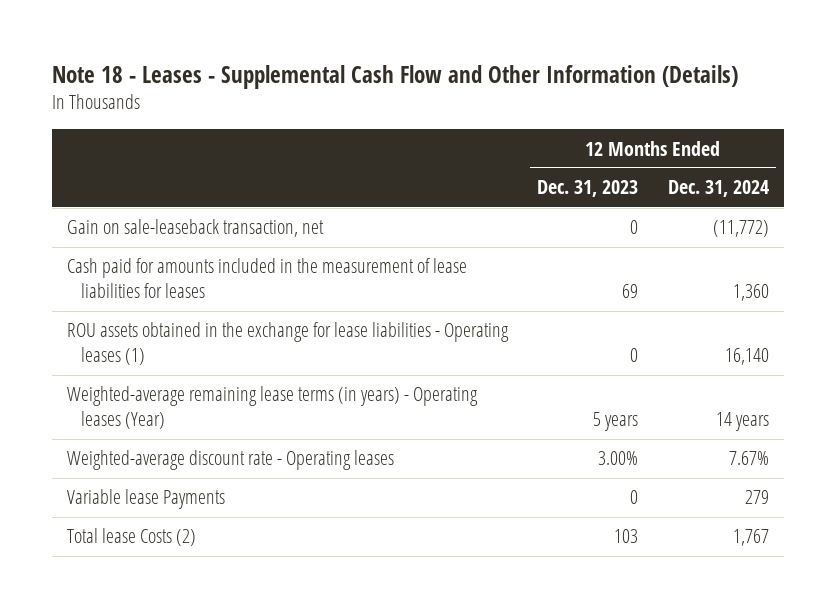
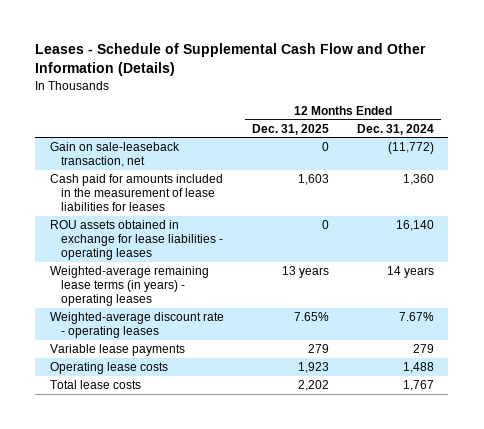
- Note 18 - Leases - Supplemental Cash Flow and Other Information (Details)
+ Leases - Schedule of Supplemental Cash Flow and Other Information (Details)
- | 12 Months Ended Dec. 31, 2023 | 12 Months Ended Dec. 31, 2024
+ | 12 Months Ended Dec. 31, 2025 | 12 Months Ended Dec. 31, 2024
- ROU assets obtained in the exchange for lease liabilities - Operating leases (1) | 0 | 16,140
- Weighted-average remaining lease terms (in years) - Operating leases (Year) | 5 years | 14 years
- Weighted-average discount rate - Operating leases | 3.00% | 7.67%
- Variable lease Payments | 0 | 279
- Total lease Costs (2) | 103 | 1,767
+ ROU assets obtained in exchange for lease liabilities - operating leases | 0 | 16,140
+ Weighted-average remaining lease terms (in years) - operating leases | 13 years | 14 years
+ Weighted-average discount rate - operating leases | 7.65% | 7.67%
+ Variable lease payments | 279 | 279
+ Operating lease costs | 1,923 | 1,488
+ Total lease costs | 2,202 | 1,767

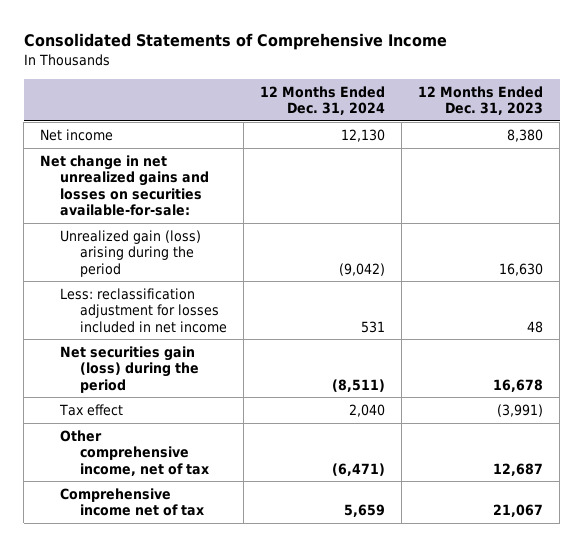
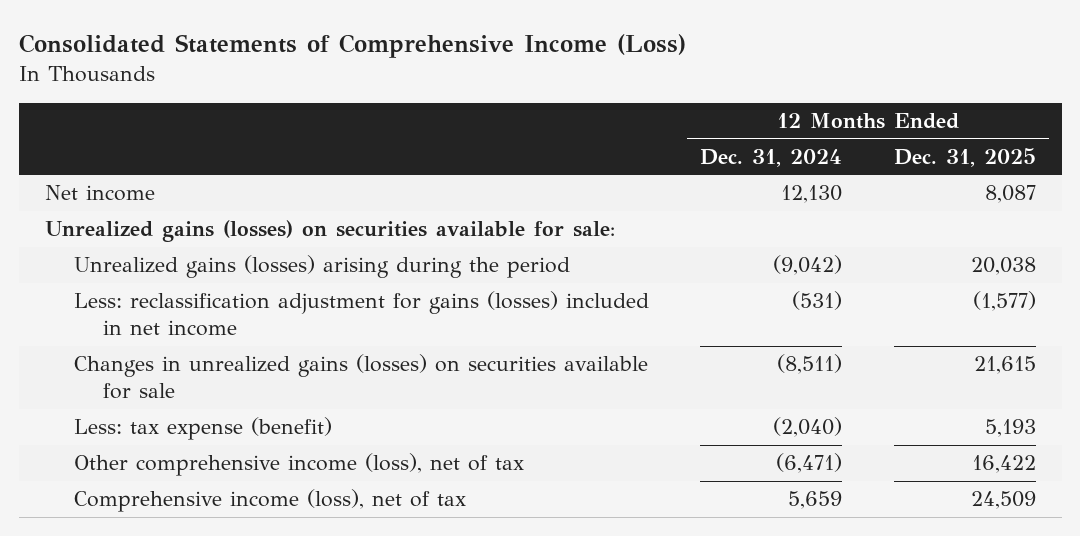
- Consolidated Statements of Comprehensive Income
+ Consolidated Statements of Comprehensive Income (Loss)
- | 12 Months Ended Dec. 31, 2024 | 12 Months Ended Dec. 31, 2023
+ | 12 Months Ended Dec. 31, 2024 | 12 Months Ended Dec. 31, 2025
- Net change in net unrealized gains and losses on securities available-for-sale:
- Unrealized gain (loss) arising during the period | (9,042) | 16,630
- Less: reclassification adjustment for losses included in net income | 531 | 48
- Net securities gain (loss) during the period | (8,511) | 16,678
- Tax effect | 2,040 | (3,991)
- Other comprehensive income, net of tax | (6,471) | 12,687
- Comprehensive income net of tax | 5,659 | 21,067
+ Unrealized gains (losses) on securities available for sale:
+ Unrealized gains (losses) arising during the period | (9,042) | 20,038
+ Less: reclassification adjustment for gains (losses) included in net income | (531) | (1,577)
+ Changes in unrealized gains (losses) on securities available for sale | (8,511) | 21,615
+ Less: tax expense (benefit) | (2,040) | 5,193
+ Other comprehensive income (loss), net of tax | (6,471) | 16,422
+ Comprehensive income (loss), net of tax | 5,659 | 24,509

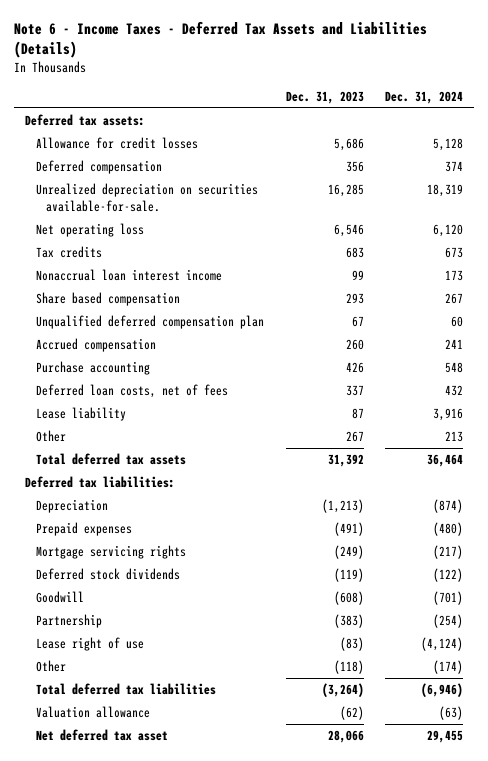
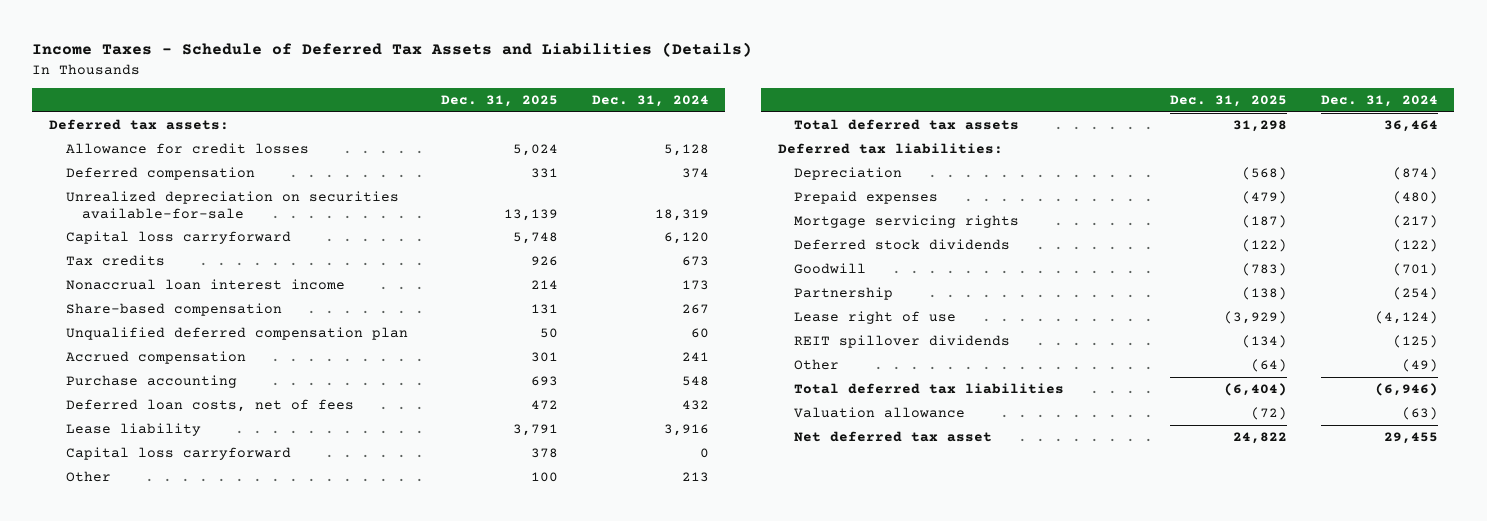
- Note 6 - Income Taxes - Deferred Tax Assets and Liabilities (Details)
+ Income Taxes - Schedule of Deferred Tax Assets and Liabilities (Details)
- | Dec. 31, 2023 | Dec. 31, 2024
+ | Dec. 31, 2025 | Dec. 31, 2024
- Unrealized depreciation on securities available-for-sale. | 16,285 | 18,319
- Net operating loss | 6,546 | 6,120
+ Unrealized depreciation on securities available-for-sale | 13,139 | 18,319
+ Capital loss carryforward | 5,748 | 6,120
- Share based compensation | 293 | 267
+ Share-based compensation | 131 | 267
+ Capital loss carryforward | 378 | 0
- Other | (118) | (174)
+ REIT spillover dividends | (134) | (125)
+ Other | (64) | (49)

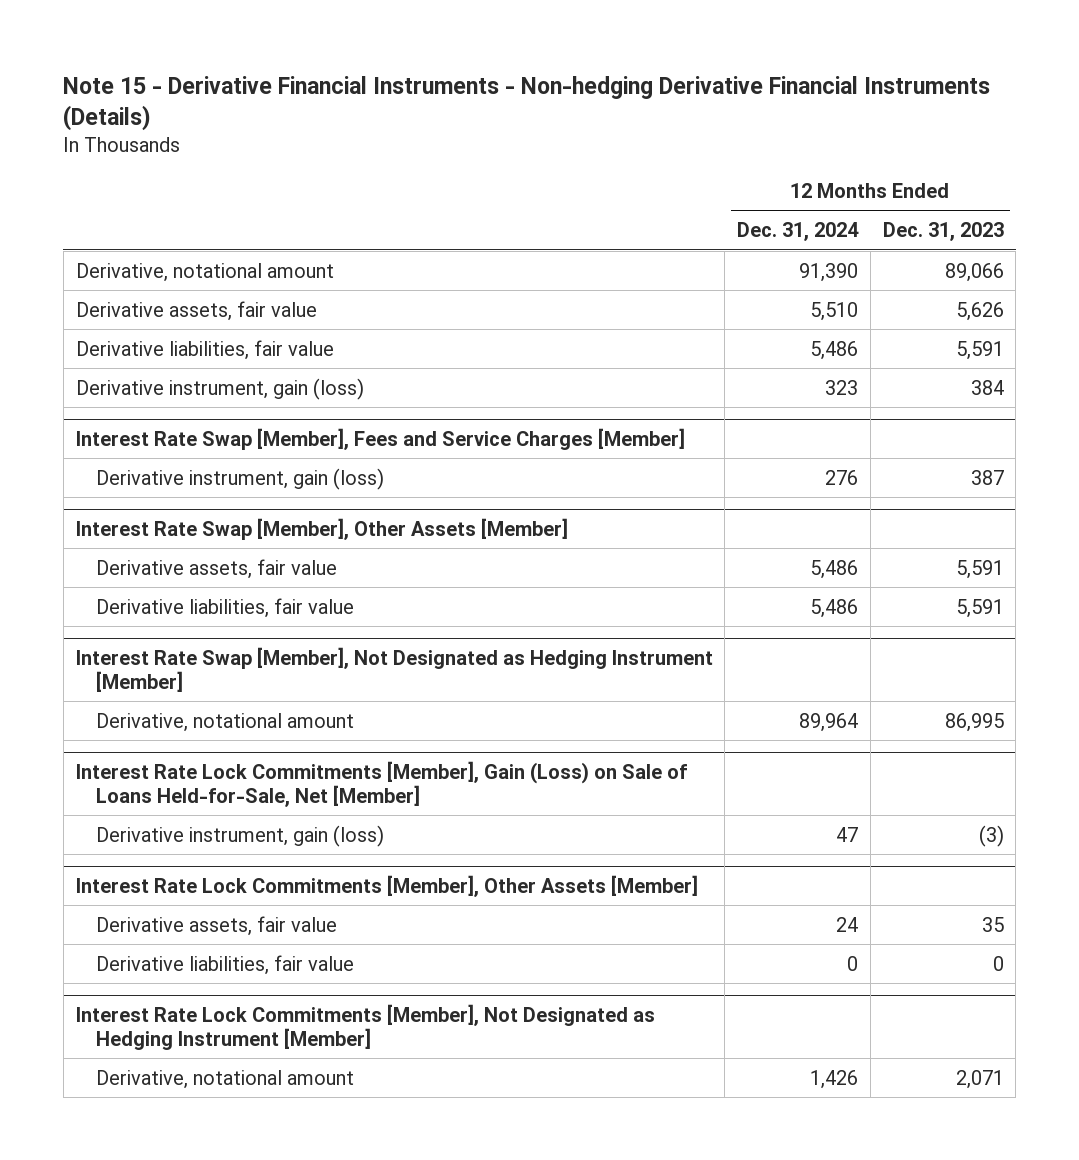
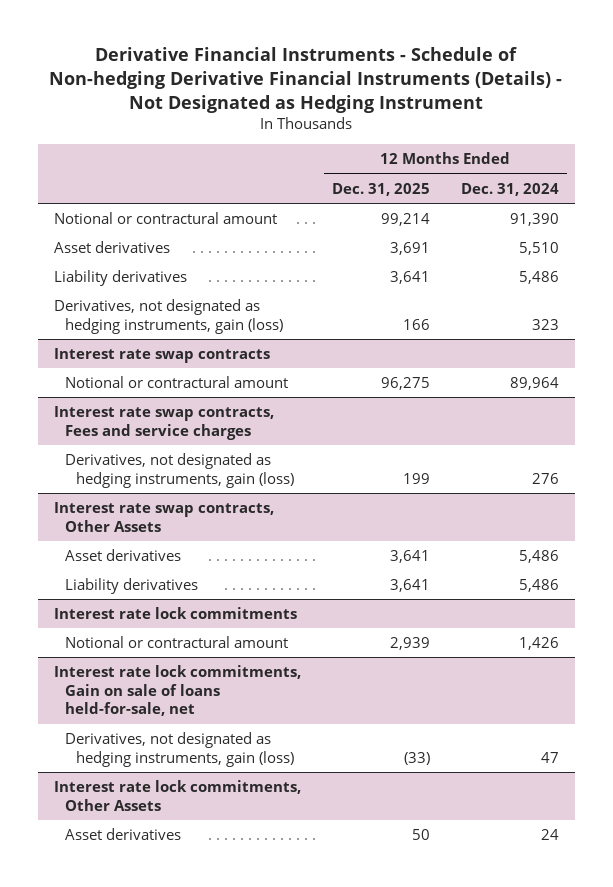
- Note 15 - Derivative Financial Instruments - Non-hedging Derivative Financial Instruments (Details)
+ Derivative Financial Instruments - Schedule of Non-hedging Derivative Financial Instruments (Details) - Not Designated as Hedging Instrument
- | 12 Months Ended Dec. 31, 2024 | 12 Months Ended Dec. 31, 2023
+ | 12 Months Ended Dec. 31, 2025 | 12 Months Ended Dec. 31, 2024
- Derivative, notational amount | 91,390 | 89,066
- Derivative assets, fair value | 5,510 | 5,626
- Derivative liabilities, fair value | 5,486 | 5,591
- Derivative instrument, gain (loss) | 323 | 384
- Interest Rate Swap [Member], Fees and Service Charges [Member]
- Derivative instrument, gain (loss) | 276 | 387
- Interest Rate Swap [Member], Other Assets [Member]
- Derivative assets, fair value | 5,486 | 5,591
- Derivative liabilities, fair value | 5,486 | 5,591
- Interest Rate Swap [Member], Not Designated as Hedging Instrument [Member]
- Derivative, notational amount | 89,964 | 86,995
- Interest Rate Lock Commitments [Member], Gain (Loss) on Sale of Loans Held-for-Sale, Net [Member]
- Derivative instrument, gain (loss) | 47 | (3)
- Interest Rate Lock Commitments [Member], Other Assets [Member]
- Derivative assets, fair value | 24 | 35
- Derivative liabilities, fair value | 0 | 0
- Interest Rate Lock Commitments [Member], Not Designated as Hedging Instrument [Member]
- Derivative, notational amount | 1,426 | 2,071
+ Notional or contractural amount | 99,214 | 91,390
+ Asset derivatives | 3,691 | 5,510
+ Liability derivatives | 3,641 | 5,486
+ Derivatives, not designated as hedging instruments, gain (loss) | 166 | 323
+ Interest rate swap contracts
+ Notional or contractural amount | 96,275 | 89,964
+ Interest rate swap contracts, Fees and service charges
+ Derivatives, not designated as hedging instruments, gain (loss) | 199 | 276
+ Interest rate swap contracts, Other Assets
+ Asset derivatives | 3,641 | 5,486
+ Liability derivatives | 3,641 | 5,486
+ Interest rate lock commitments
+ Notional or contractural amount | 2,939 | 1,426
+ Interest rate lock commitments, Gain on sale of loans held-for-sale, net
+ Derivatives, not designated as hedging instruments, gain (loss) | (33) | 47
+ Interest rate lock commitments, Other Assets
+ Asset derivatives | 50 | 24

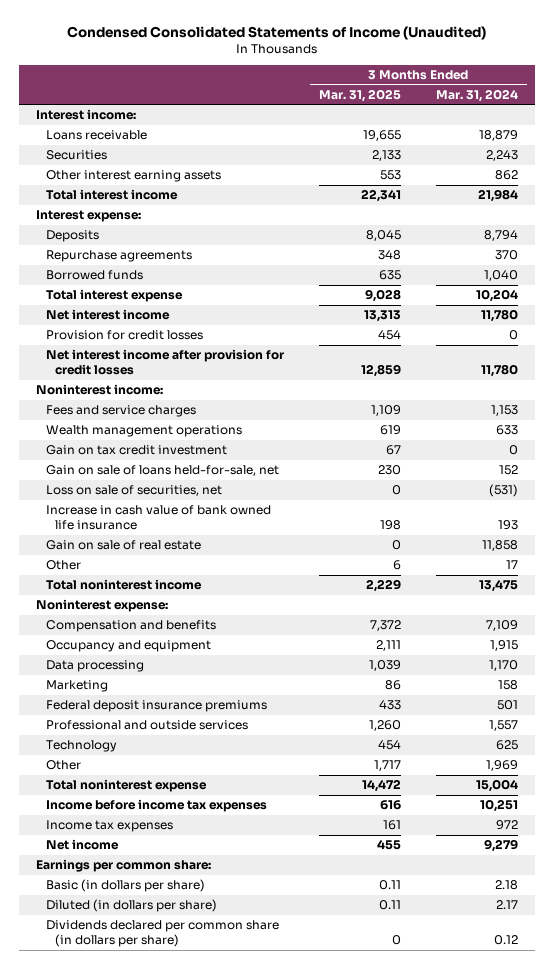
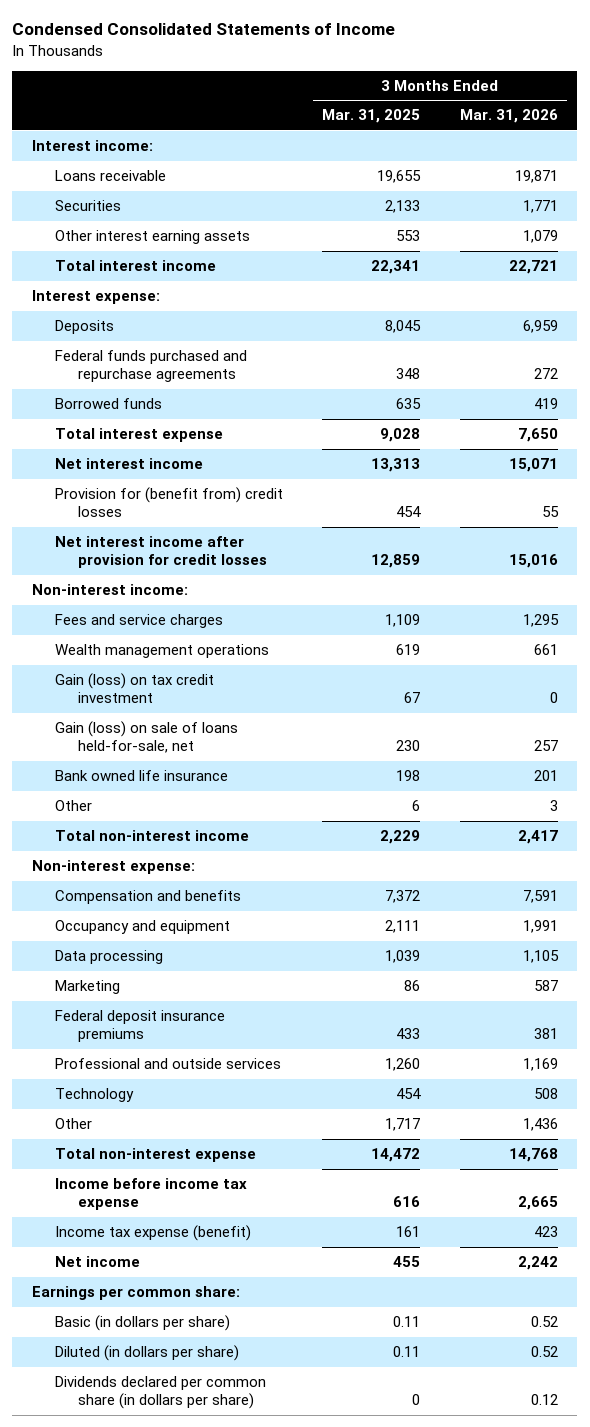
- Condensed Consolidated Statements of Income (Unaudited)
+ Condensed Consolidated Statements of Income
- | 3 Months Ended Mar. 31, 2025 | 3 Months Ended Mar. 31, 2024
+ | 3 Months Ended Mar. 31, 2025 | 3 Months Ended Mar. 31, 2026
- Repurchase agreements | 348 | 370
+ Federal funds purchased and repurchase agreements | 348 | 272
- Provision for credit losses | 454 | 0
+ Provision for (benefit from) credit losses | 454 | 55
- Noninterest income:
+ Non-interest income:
- Gain on tax credit investment | 67 | 0
- Gain on sale of loans held-for-sale, net | 230 | 152
- Loss on sale of securities, net | 0 | (531)
- Increase in cash value of bank owned life insurance | 198 | 193
- Gain on sale of real estate | 0 | 11,858
+ Gain (loss) on tax credit investment | 67 | 0
+ Gain (loss) on sale of loans held-for-sale, net | 230 | 257
+ Bank owned life insurance | 198 | 201
- Total noninterest income | 2,229 | 13,475
- Noninterest expense:
+ Total non-interest income | 2,229 | 2,417
+ Non-interest expense:
- Total noninterest expense | 14,472 | 15,004
- Income before income tax expenses | 616 | 10,251
- Income tax expenses | 161 | 972
+ Total non-interest expense | 14,472 | 14,768
+ Income before income tax expense | 616 | 2,665
+ Income tax expense (benefit) | 161 | 423

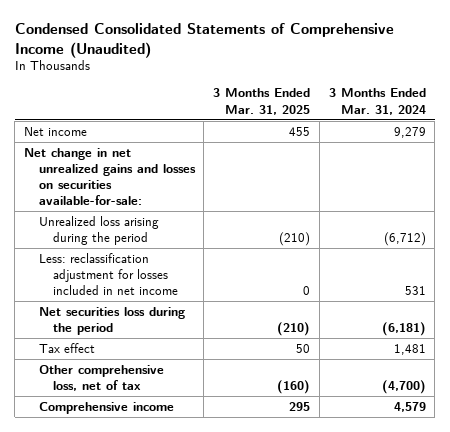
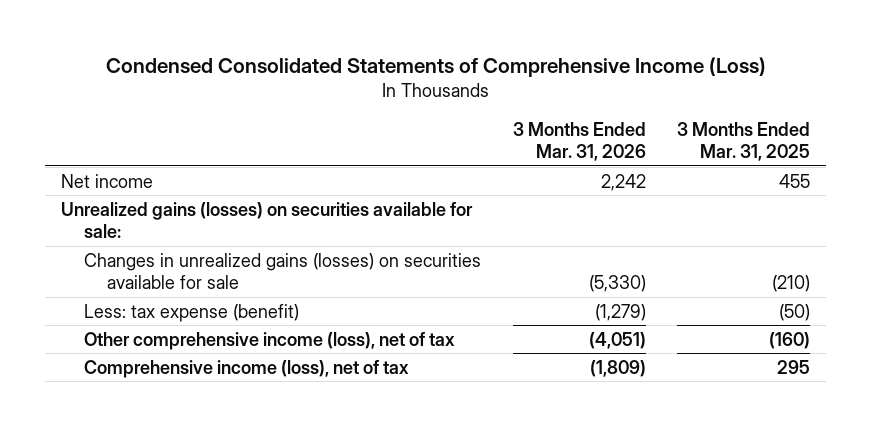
- Condensed Consolidated Statements of Comprehensive Income (Unaudited)
+ Condensed Consolidated Statements of Comprehensive Income (Loss)
- | 3 Months Ended Mar. 31, 2025 | 3 Months Ended Mar. 31, 2024
+ | 3 Months Ended Mar. 31, 2026 | 3 Months Ended Mar. 31, 2025
- Net change in net unrealized gains and losses on securities available-for-sale:
- Unrealized loss arising during the period | (210) | (6,712)
- Less: reclassification adjustment for losses included in net income | 0 | 531
- Net securities loss during the period | (210) | (6,181)
- Tax effect | 50 | 1,481
- Other comprehensive loss, net of tax | (160) | (4,700)
- Comprehensive income | 295 | 4,579
+ Unrealized gains (losses) on securities available for sale:
+ Changes in unrealized gains (losses) on securities available for sale | (5,330) | (210)
+ Less: tax expense (benefit) | (1,279) | (50)
+ Other comprehensive income (loss), net of tax | (4,051) | (160)
+ Comprehensive income (loss), net of tax | (1,809) | 295

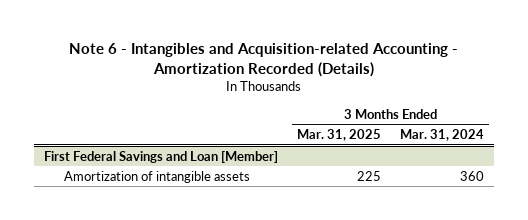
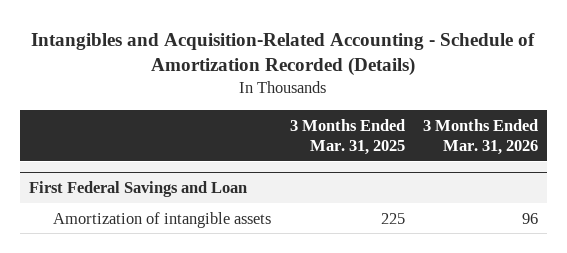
- Note 6 - Intangibles and Acquisition-related Accounting - Amortization Recorded (Details)
+ Intangibles and Acquisition-Related Accounting - Schedule of Amortization Recorded (Details)
- | 3 Months Ended Mar. 31, 2025 | 3 Months Ended Mar. 31, 2024
+ | 3 Months Ended Mar. 31, 2025 | 3 Months Ended Mar. 31, 2026
- First Federal Savings and Loan [Member]
+ First Federal Savings and Loan

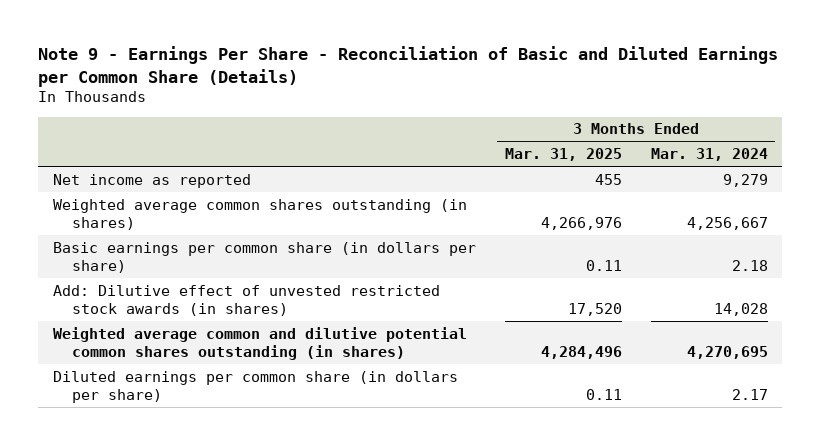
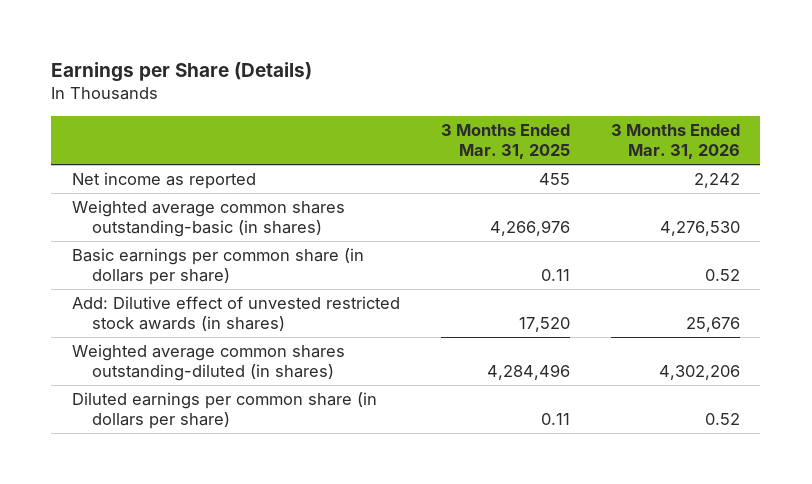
- Note 9 - Earnings Per Share - Reconciliation of Basic and Diluted Earnings per Common Share (Details)
+ Earnings per Share (Details)
- | 3 Months Ended Mar. 31, 2025 | 3 Months Ended Mar. 31, 2024
+ | 3 Months Ended Mar. 31, 2025 | 3 Months Ended Mar. 31, 2026
- Weighted average common shares outstanding (in shares) | 4,266,976 | 4,256,667
+ Weighted average common shares outstanding-basic (in shares) | 4,266,976 | 4,276,530
- Weighted average common and dilutive potential common shares outstanding (in shares) | 4,284,496 | 4,270,695
+ Weighted average common shares outstanding-diluted (in shares) | 4,284,496 | 4,302,206

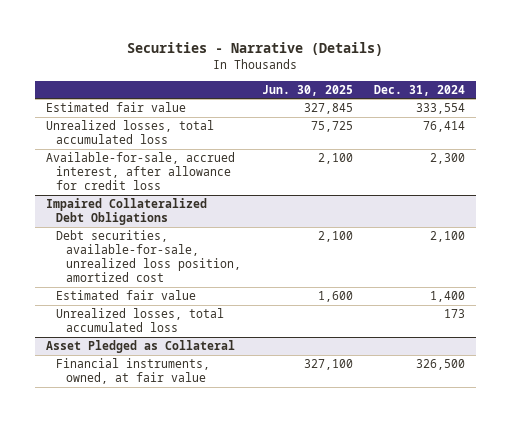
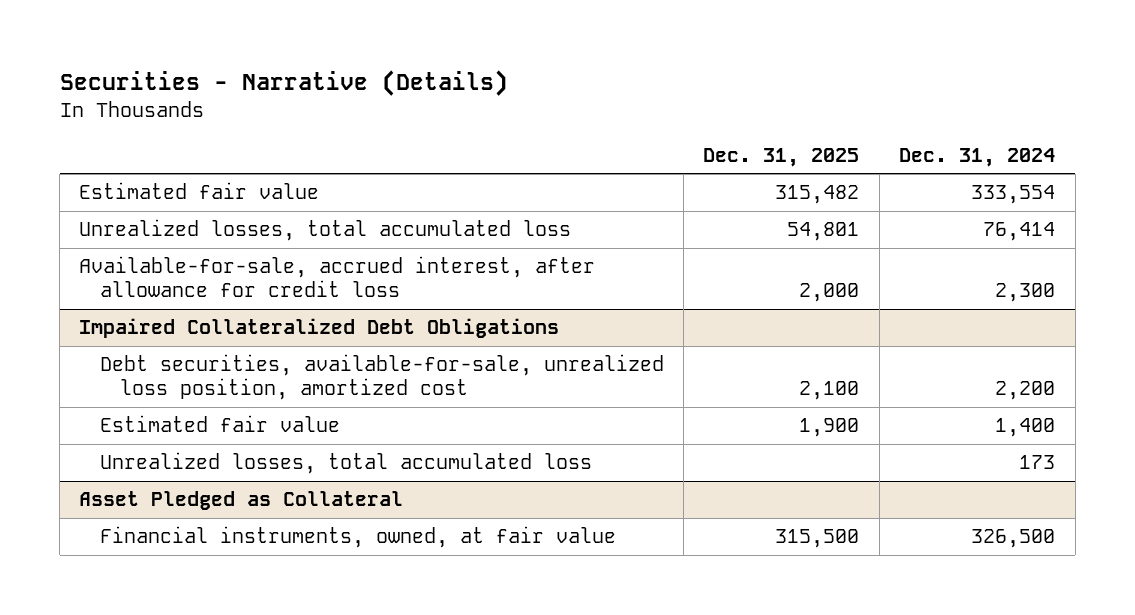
- | Jun. 30, 2025 | Dec. 31, 2024
+ | Dec. 31, 2025 | Dec. 31, 2024
@ Impaired Collateralized Debt Obligations
- Debt securities, available-for-sale, unrealized loss position, amortized cost | 2,100 | 2,100
+ Debt securities, available-for-sale, unrealized loss position, amortized cost | 2,100 | 2,200

